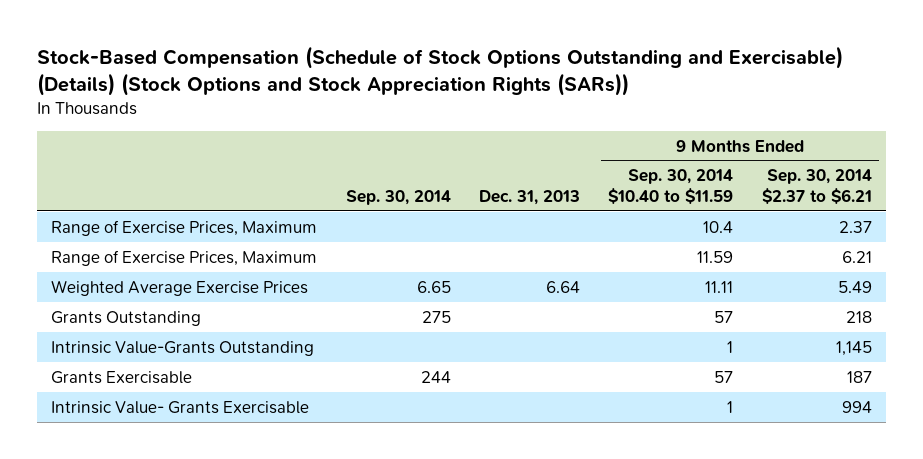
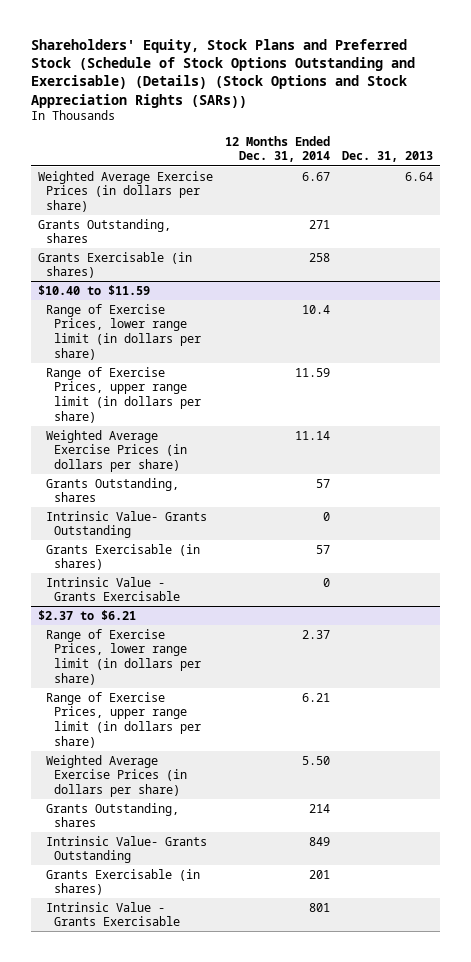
- Stock-Based Compensation (Schedule of Stock Options Outstanding and Exercisable) (Details) (Stock Options and Stock Appreciation Rights (SARs))
+ Shareholders' Equity, Stock Plans and Preferred Stock (Schedule of Stock Options Outstanding and Exercisable) (Details) (Stock Options and Stock Appreciation Rights (SARs))
- | Sep. 30, 2014 | Dec. 31, 2013 | 9 Months Ended Sep. 30, 2014 $10.40 to $11.59 | 9 Months Ended Sep. 30, 2014 $2.37 to $6.21
+ | 12 Months Ended Dec. 31, 2014 | Dec. 31, 2013
- Range of Exercise Prices, Maximum | | | 10.4 | 2.37
- Range of Exercise Prices, Maximum | | | 11.59 | 6.21
- Weighted Average Exercise Prices | 6.65 | 6.64 | 11.11 | 5.49
- Grants Outstanding | 275 | | 57 | 218
- Intrinsic Value-Grants Outstanding | | | 1 | 1,145
- Grants Exercisable | 244 | | 57 | 187
- Intrinsic Value- Grants Exercisable | | | 1 | 994
+ Weighted Average Exercise Prices (in dollars per share) | 6.67 | 6.64
+ Grants Outstanding, shares | 271 |
+ Grants Exercisable (in shares) | 258 |
+ $10.40 to $11.59
+ Range of Exercise Prices, lower range limit (in dollars per share) | 10.4 |
+ Range of Exercise Prices, upper range limit (in dollars per share) | 11.59 |
+ Weighted Average Exercise Prices (in dollars per share) | 11.14 |
+ Grants Outstanding, shares | 57 |
+ Intrinsic Value- Grants Outstanding | 0 |
+ Grants Exercisable (in shares) | 57 |
+ Intrinsic Value - Grants Exercisable | 0 |
+ $2.37 to $6.21
+ Range of Exercise Prices, lower range limit (in dollars per share) | 2.37 |
+ Range of Exercise Prices, upper range limit (in dollars per share) | 6.21 |
+ Weighted Average Exercise Prices (in dollars per share) | 5.50 |
+ Grants Outstanding, shares | 214 |
+ Intrinsic Value- Grants Outstanding | 849 |
+ Grants Exercisable (in shares) | 201 |
+ Intrinsic Value - Grants Exercisable | 801 |

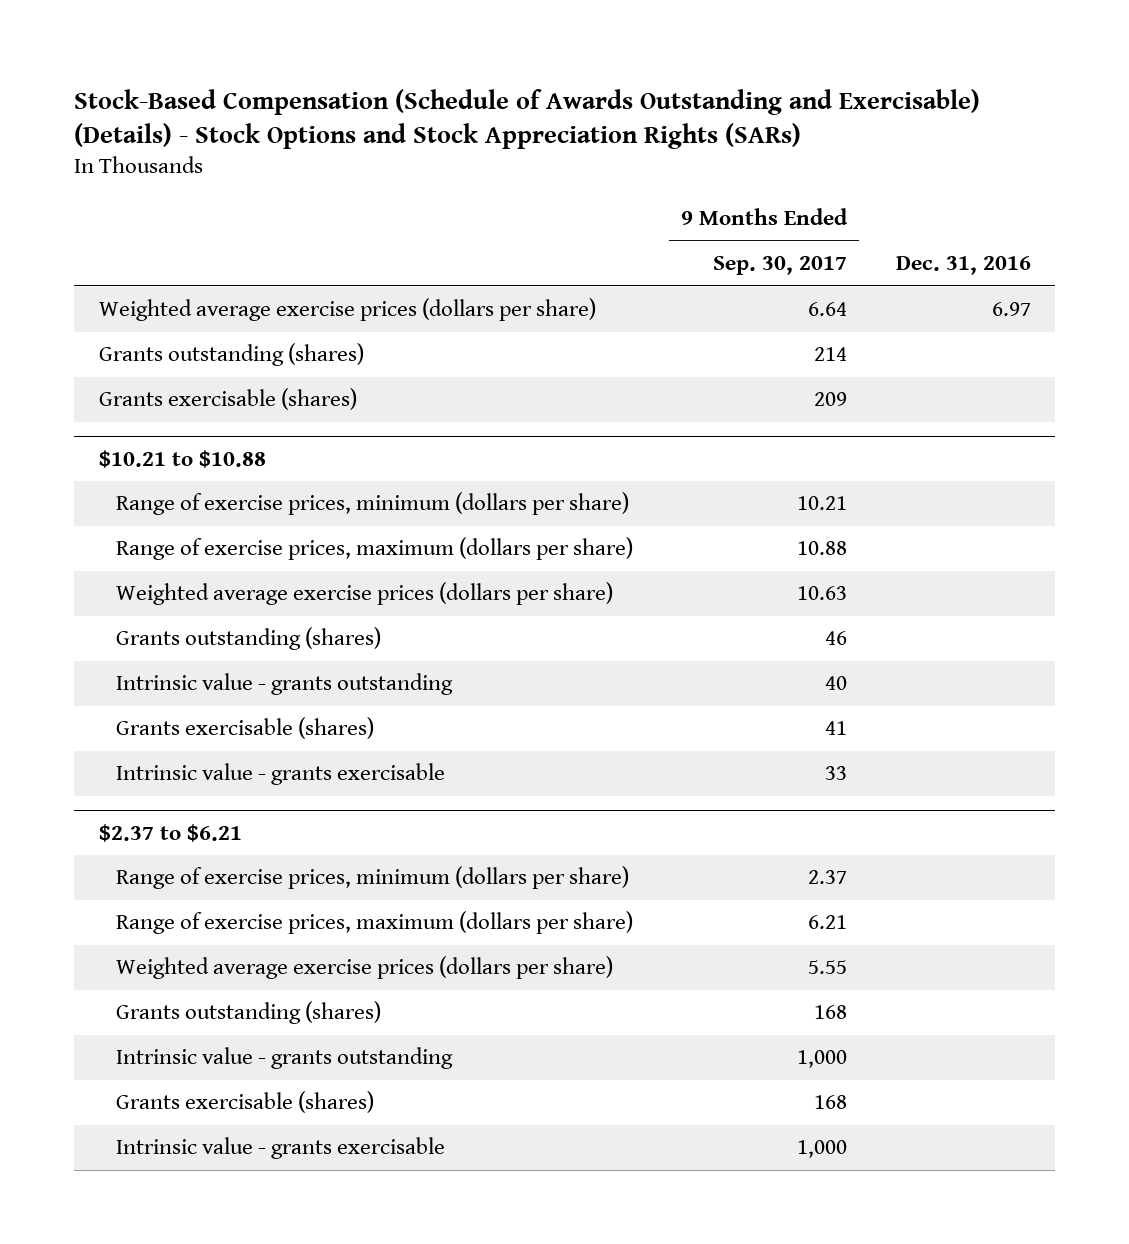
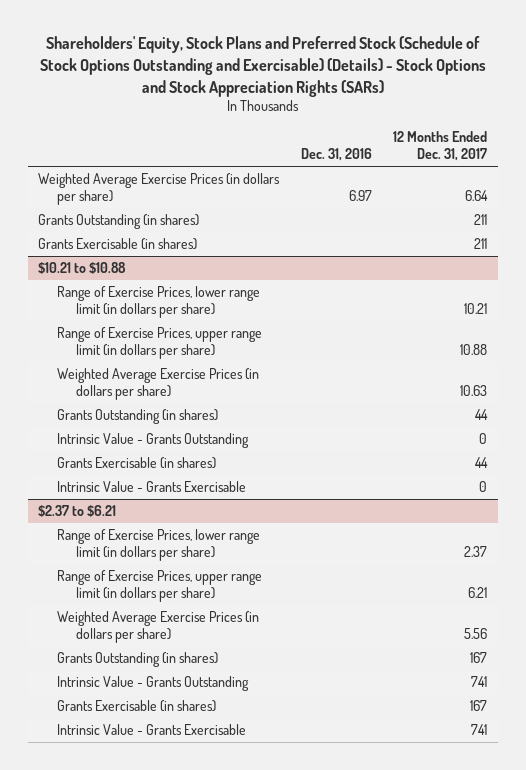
- Stock-Based Compensation (Schedule of Awards Outstanding and Exercisable) (Details) - Stock Options and Stock Appreciation Rights (SARs)
+ Shareholders' Equity, Stock Plans and Preferred Stock (Schedule of Stock Options Outstanding and Exercisable) (Details) - Stock Options and Stock Appreciation Rights (SARs)
- | 9 Months Ended Sep. 30, 2017 | Dec. 31, 2016
+ | Dec. 31, 2016 | 12 Months Ended Dec. 31, 2017
- Weighted average exercise prices (dollars per share) | 6.64 | 6.97
- Grants outstanding (shares) | 214 |
- Grants exercisable (shares) | 209 |
+ Weighted Average Exercise Prices (in dollars per share) | 6.97 | 6.64
+ Grants Outstanding (in shares) | | 211
+ Grants Exercisable (in shares) | | 211
@ $10.21 to $10.88
- Range of exercise prices, minimum (dollars per share) | 10.21 |
- Range of exercise prices, maximum (dollars per share) | 10.88 |
- Weighted average exercise prices (dollars per share) | 10.63 |
- Grants outstanding (shares) | 46 |
- Intrinsic value - grants outstanding | 40 |
- Grants exercisable (shares) | 41 |
- Intrinsic value - grants exercisable | 33 |
+ Range of Exercise Prices, lower range limit (in dollars per share) | | 10.21
+ Range of Exercise Prices, upper range limit (in dollars per share) | | 10.88
+ Weighted Average Exercise Prices (in dollars per share) | | 10.63
+ Grants Outstanding (in shares) | | 44
+ Intrinsic Value - Grants Outstanding | | 0
+ Grants Exercisable (in shares) | | 44
+ Intrinsic Value - Grants Exercisable | | 0
@ $2.37 to $6.21
- Range of exercise prices, minimum (dollars per share) | 2.37 |
- Range of exercise prices, maximum (dollars per share) | 6.21 |
- Weighted average exercise prices (dollars per share) | 5.55 |
- Grants outstanding (shares) | 168 |
- Intrinsic value - grants outstanding | 1,000 |
- Grants exercisable (shares) | 168 |
- Intrinsic value - grants exercisable | 1,000 |
+ Range of Exercise Prices, lower range limit (in dollars per share) | | 2.37
+ Range of Exercise Prices, upper range limit (in dollars per share) | | 6.21
+ Weighted Average Exercise Prices (in dollars per share) | | 5.56
+ Grants Outstanding (in shares) | | 167
+ Intrinsic Value - Grants Outstanding | | 741
+ Grants Exercisable (in shares) | | 167
+ Intrinsic Value - Grants Exercisable | | 741

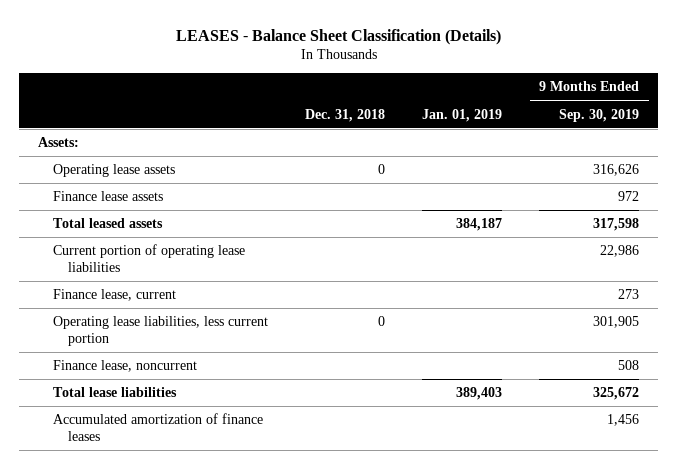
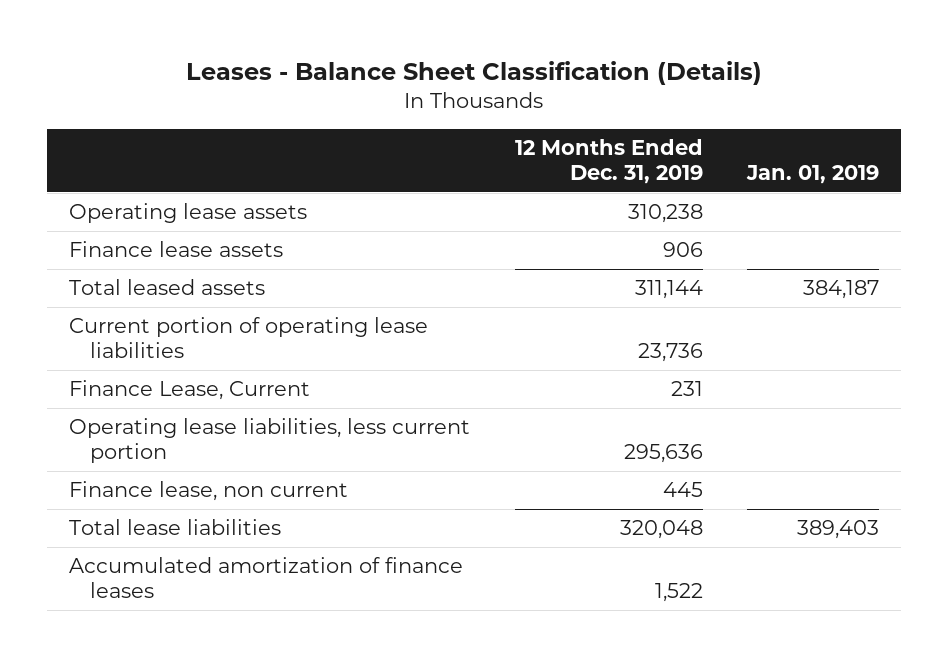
- LEASES - Balance Sheet Classification (Details)
+ Leases - Balance Sheet Classification (Details)
- | Dec. 31, 2018 | Jan. 01, 2019 | 9 Months Ended Sep. 30, 2019
+ | 12 Months Ended Dec. 31, 2019 | Jan. 01, 2019
- Assets:
- Finance lease, current | | | 273
+ Finance Lease, Current | 231 |
- Finance lease, noncurrent | | | 508
+ Finance lease, non current | 445 |

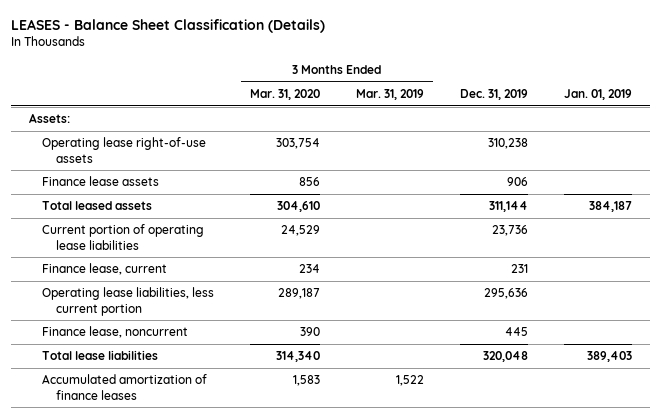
- Leases - Balance Sheet Classification (Details)
+ LEASES - Balance Sheet Classification (Details)
- | 12 Months Ended Dec. 31, 2019 | Jan. 01, 2019
+ | 3 Months Ended Mar. 31, 2020 | 3 Months Ended Mar. 31, 2019 | Dec. 31, 2019 | Jan. 01, 2019
- Operating lease assets | 310,238 |
+ Assets:
+ Operating lease right-of-use assets | 303,754 | | 310,238 |
- Finance Lease, Current | 231 |
+ Finance lease, current | 234 | | 231 |
- Finance lease, non current | 445 |
+ Finance lease, noncurrent | 390 | | 445 |

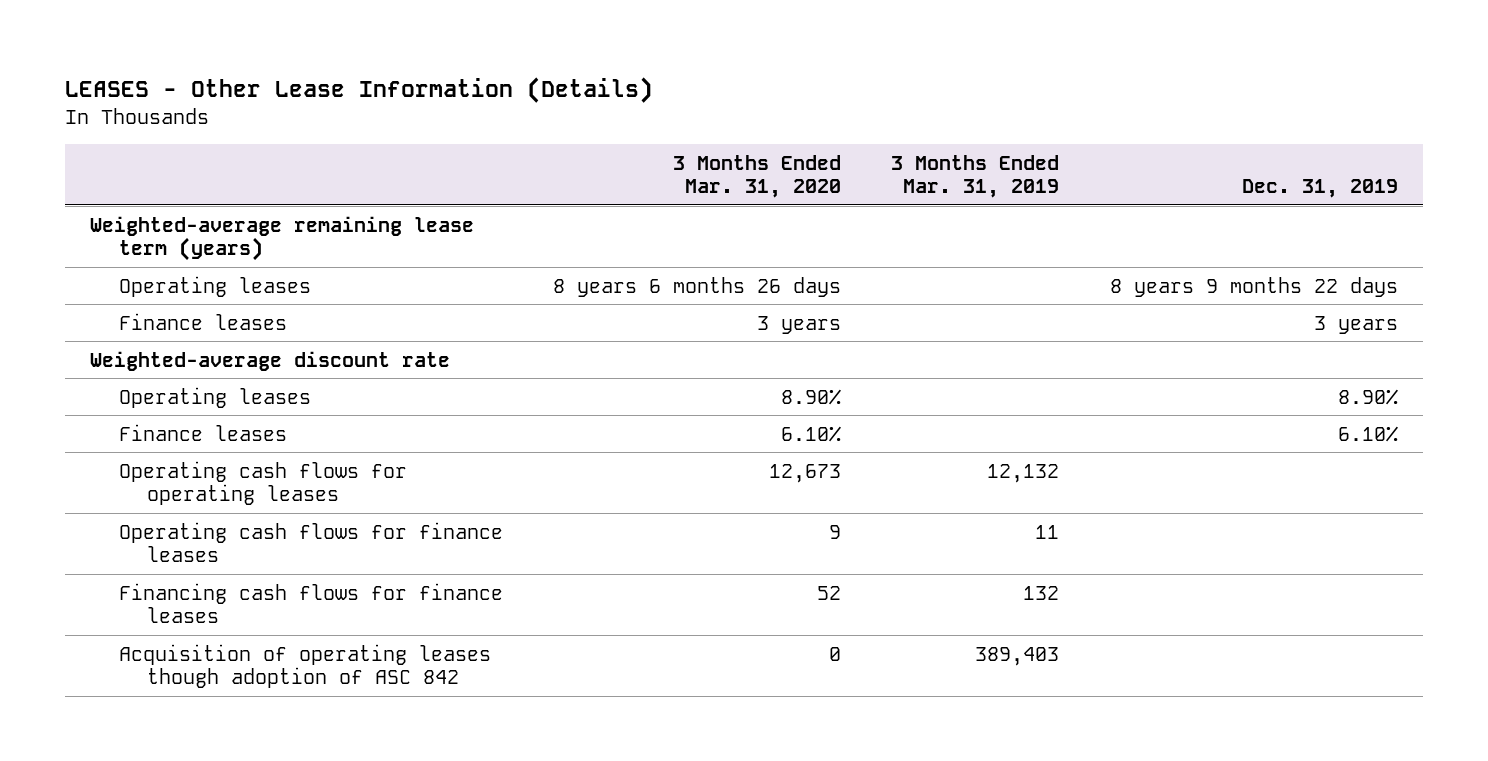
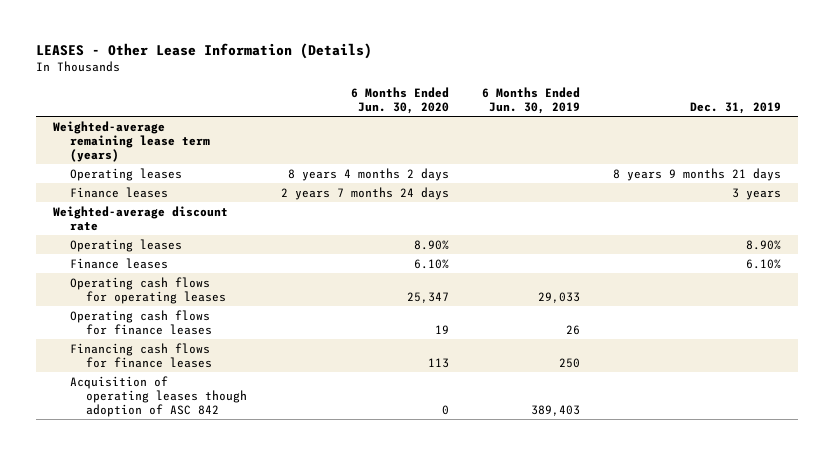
- | 3 Months Ended Mar. 31, 2020 | 3 Months Ended Mar. 31, 2019 | Dec. 31, 2019
+ | 6 Months Ended Jun. 30, 2020 | 6 Months Ended Jun. 30, 2019 | Dec. 31, 2019
- Operating leases | 8 years 6 months 26 days | | 8 years 9 months 22 days
+ Operating leases | 8 years 4 months 2 days | | 8 years 9 months 21 days

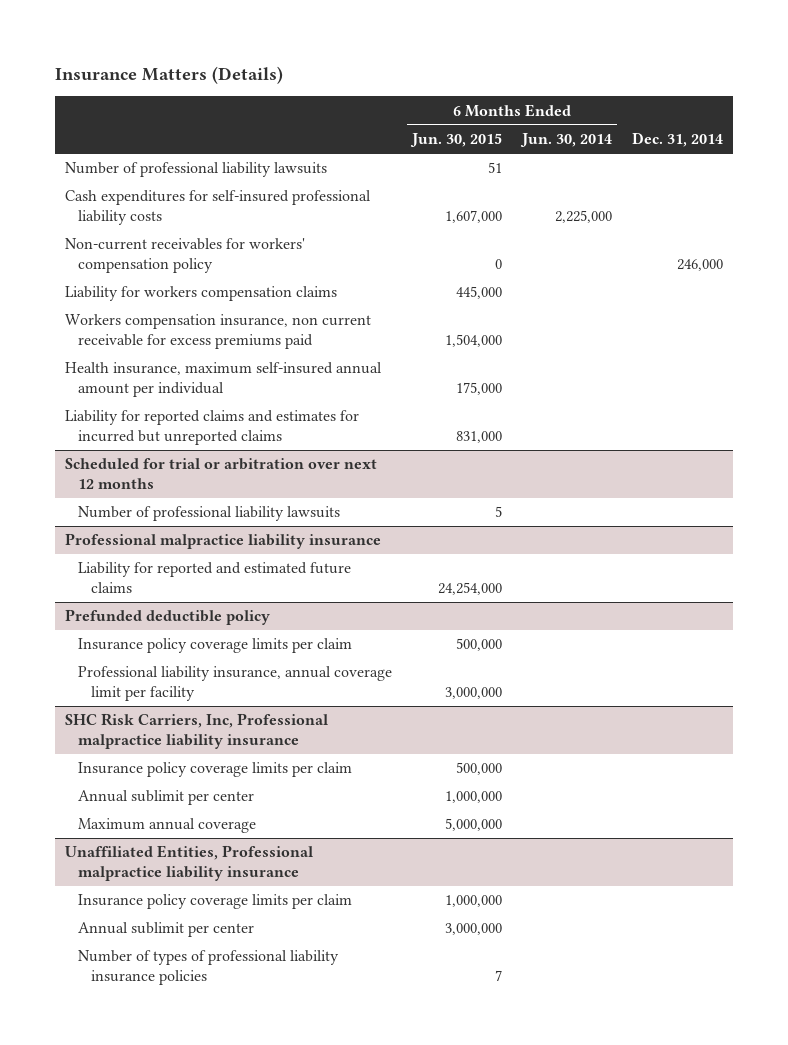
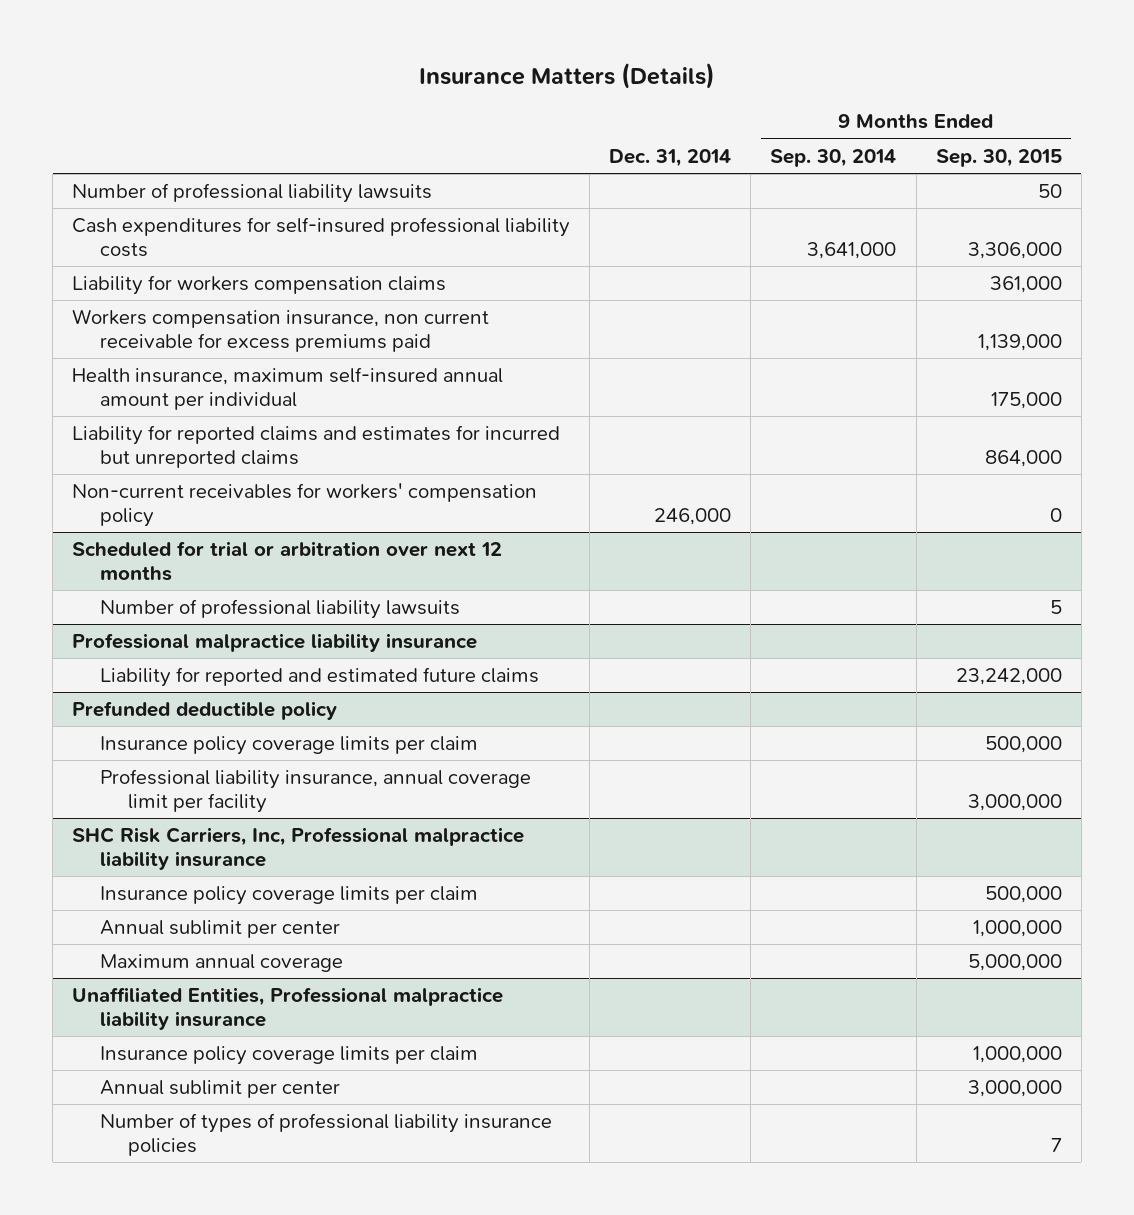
- | 6 Months Ended Jun. 30, 2015 | 6 Months Ended Jun. 30, 2014 | Dec. 31, 2014
+ | Dec. 31, 2014 | 9 Months Ended Sep. 30, 2014 | 9 Months Ended Sep. 30, 2015
moved down: Non-current receivables for workers' compensation policy | 246,000 | | 0

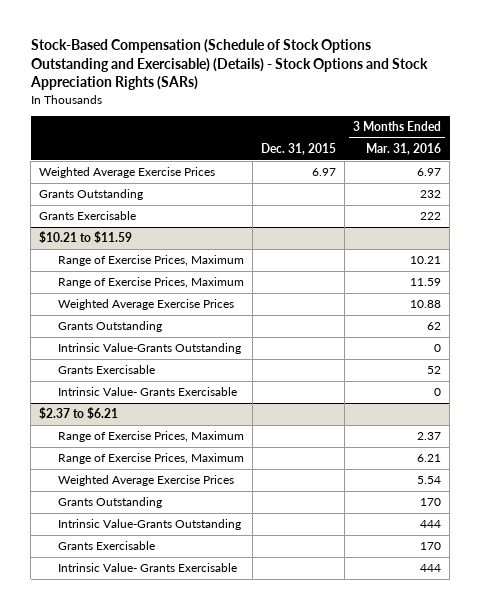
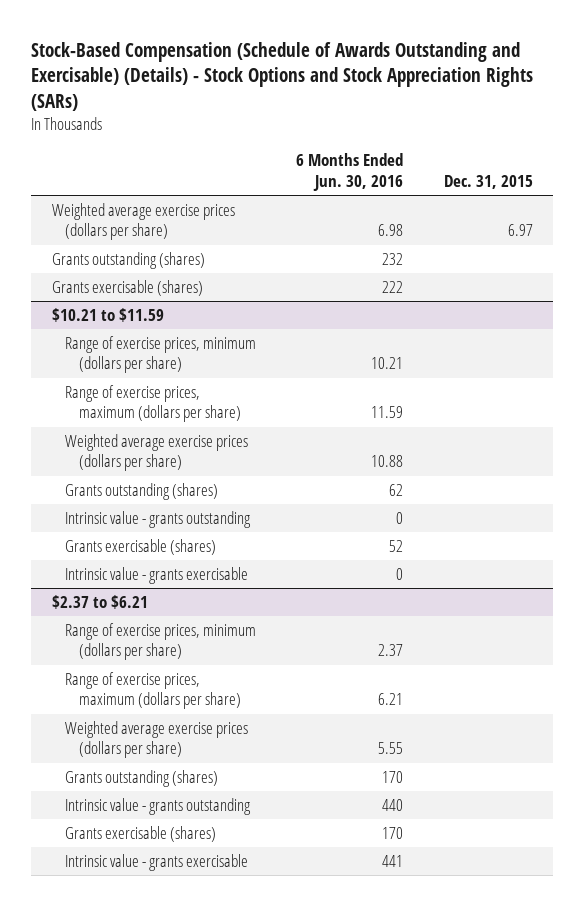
- Stock-Based Compensation (Schedule of Stock Options Outstanding and Exercisable) (Details) - Stock Options and Stock Appreciation Rights (SARs)
+ Stock-Based Compensation (Schedule of Awards Outstanding and Exercisable) (Details) - Stock Options and Stock Appreciation Rights (SARs)
- | Dec. 31, 2015 | 3 Months Ended Mar. 31, 2016
+ | 6 Months Ended Jun. 30, 2016 | Dec. 31, 2015
- Weighted Average Exercise Prices | 6.97 | 6.97
- Grants Outstanding | | 232
- Grants Exercisable | | 222
+ Weighted average exercise prices (dollars per share) | 6.98 | 6.97
+ Grants outstanding (shares) | 232 |
+ Grants exercisable (shares) | 222 |
@ $10.21 to $11.59
- Range of Exercise Prices, Maximum | | 10.21
- Range of Exercise Prices, Maximum | | 11.59
- Weighted Average Exercise Prices | | 10.88
- Grants Outstanding | | 62
- Intrinsic Value-Grants Outstanding | | 0
- Grants Exercisable | | 52
- Intrinsic Value- Grants Exercisable | | 0
+ Range of exercise prices, minimum (dollars per share) | 10.21 |
+ Range of exercise prices, maximum (dollars per share) | 11.59 |
+ Weighted average exercise prices (dollars per share) | 10.88 |
+ Grants outstanding (shares) | 62 |
+ Intrinsic value - grants outstanding | 0 |
+ Grants exercisable (shares) | 52 |
+ Intrinsic value - grants exercisable | 0 |
@ $2.37 to $6.21
- Range of Exercise Prices, Maximum | | 2.37
- Range of Exercise Prices, Maximum | | 6.21
- Weighted Average Exercise Prices | | 5.54
- Grants Outstanding | | 170
- Intrinsic Value-Grants Outstanding | | 444
- Grants Exercisable | | 170
- Intrinsic Value- Grants Exercisable | | 444
+ Range of exercise prices, minimum (dollars per share) | 2.37 |
+ Range of exercise prices, maximum (dollars per share) | 6.21 |
+ Weighted average exercise prices (dollars per share) | 5.55 |
+ Grants outstanding (shares) | 170 |
+ Intrinsic value - grants outstanding | 440 |
+ Grants exercisable (shares) | 170 |
+ Intrinsic value - grants exercisable | 441 |

